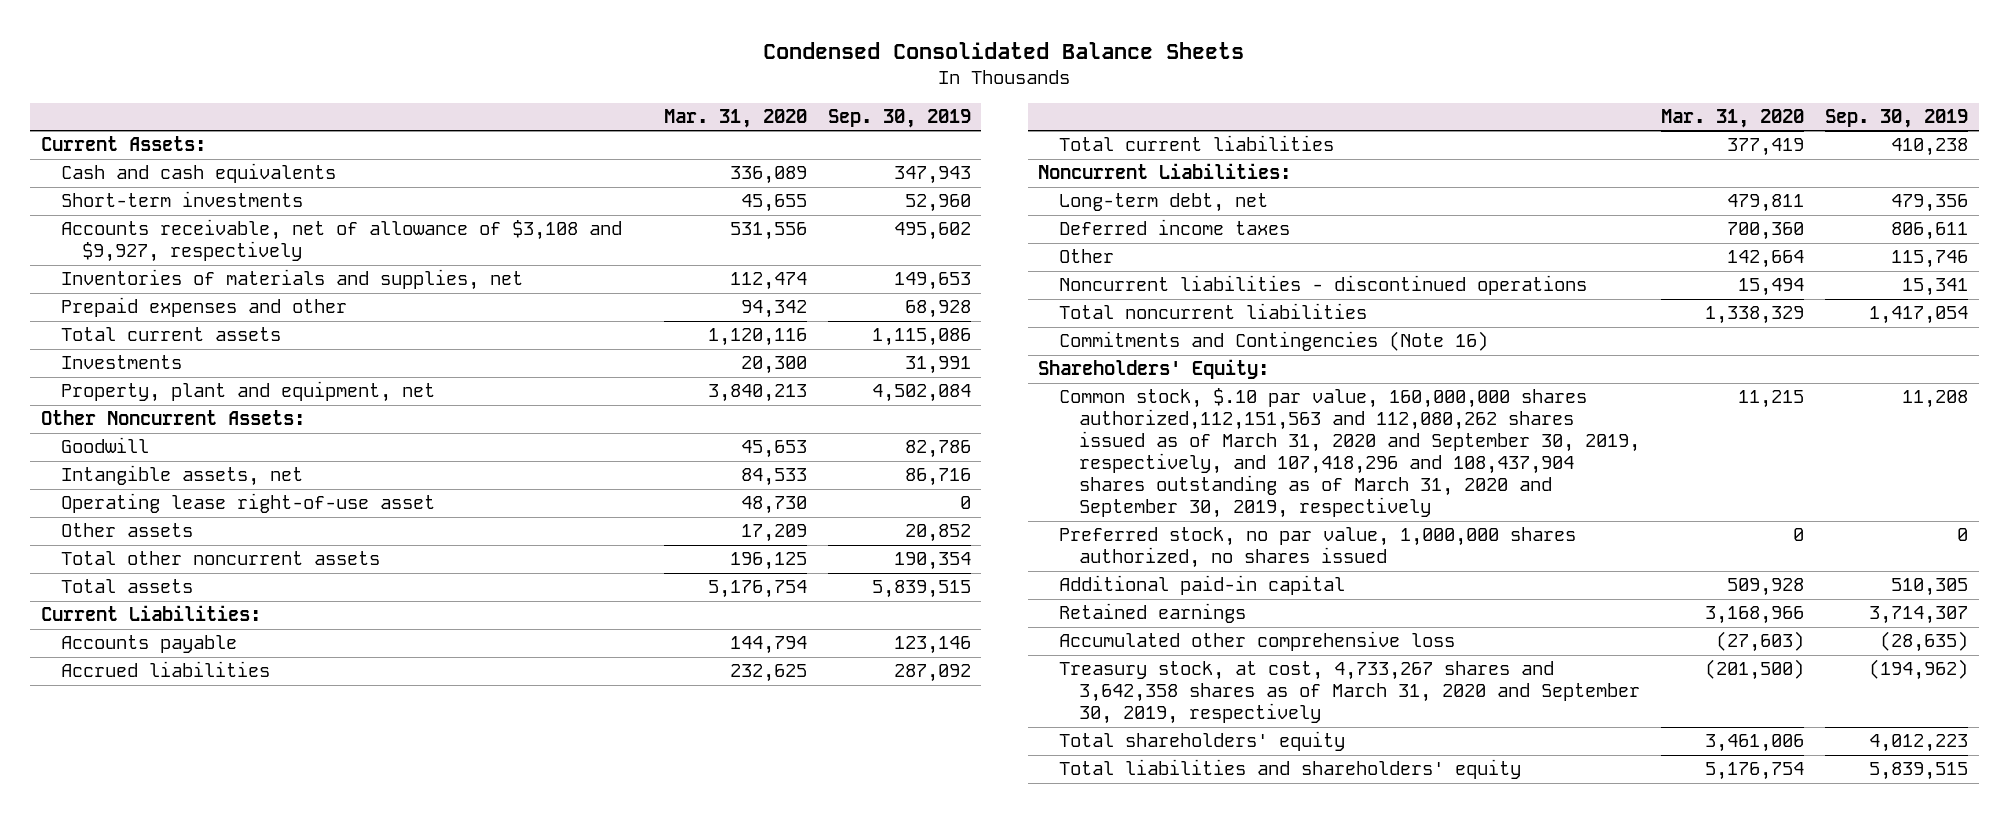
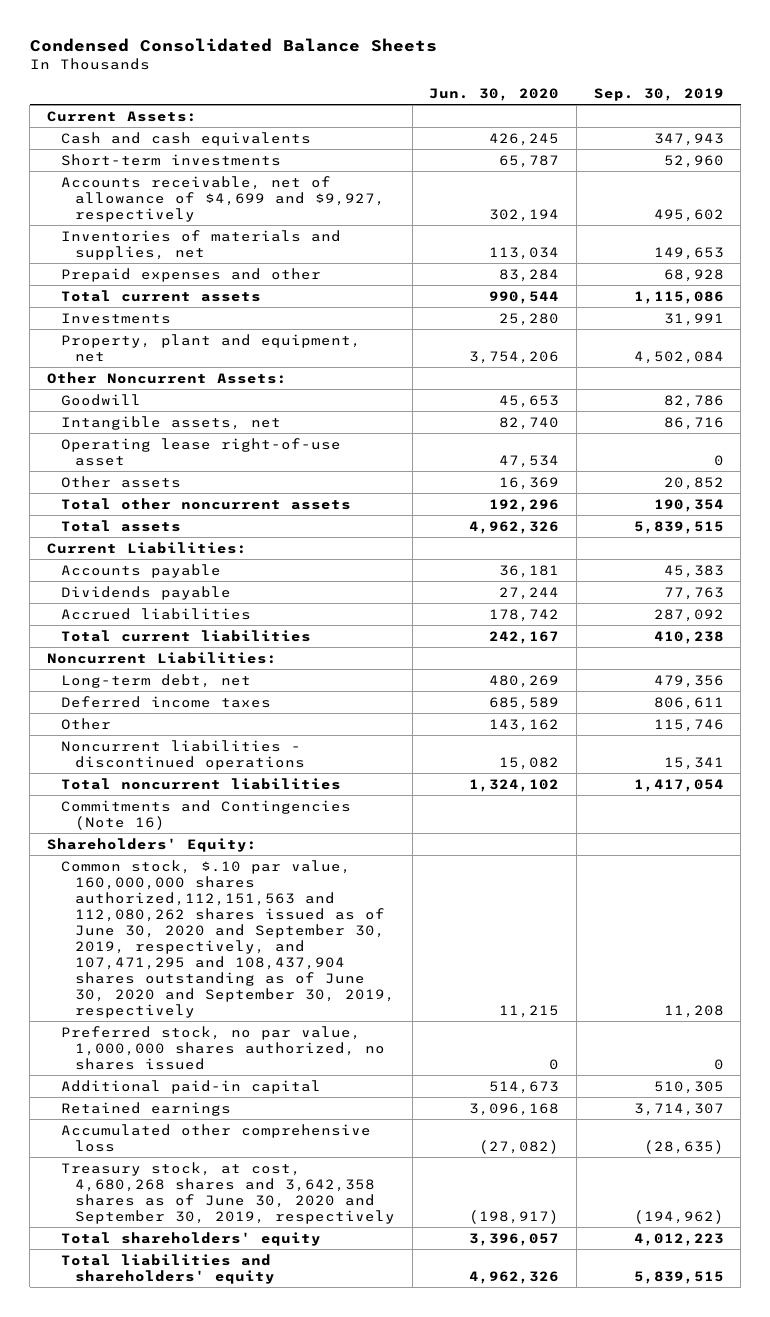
- | Mar. 31, 2020 | Sep. 30, 2019
+ | Jun. 30, 2020 | Sep. 30, 2019
- Accounts receivable, net of allowance of $3,108 and $9,927, respectively | 531,556 | 495,602
+ Accounts receivable, net of allowance of $4,699 and $9,927, respectively | 302,194 | 495,602
- Accounts payable | 144,794 | 123,146
+ Accounts payable | 36,181 | 45,383
+ Dividends payable | 27,244 | 77,763
- Common stock, $.10 par value, 160,000,000 shares authorized,112,151,563 and 112,080,262 shares issued as of March 31, 2020 and September 30, 2019, respectively, and 107,418,296 and 108,437,904 shares outstanding as of March 31, 2020 and September 30, 2019, respectively | 11,215 | 11,208
+ Common stock, $.10 par value, 160,000,000 shares authorized,112,151,563 and 112,080,262 shares issued as of June 30, 2020 and September 30, 2019, respectively, and 107,471,295 and 108,437,904 shares outstanding as of June 30, 2020 and September 30, 2019, respectively | 11,215 | 11,208
- Treasury stock, at cost, 4,733,267 shares and 3,642,358 shares as of March 31, 2020 and September 30, 2019, respectively | (201,500) | (194,962)
+ Treasury stock, at cost, 4,680,268 shares and 3,642,358 shares as of June 30, 2020 and September 30, 2019, respectively | (198,917) | (194,962)

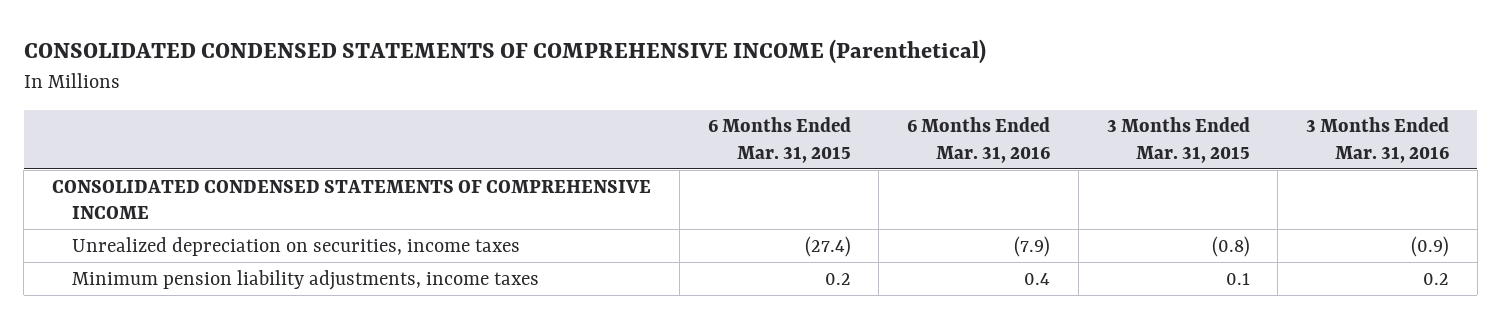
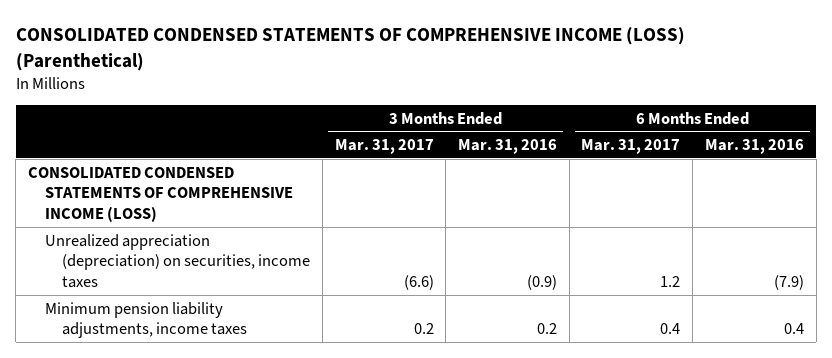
- CONSOLIDATED CONDENSED STATEMENTS OF COMPREHENSIVE INCOME (Parenthetical)
+ CONSOLIDATED CONDENSED STATEMENTS OF COMPREHENSIVE INCOME (LOSS) (Parenthetical)
- | 6 Months Ended Mar. 31, 2015 | 6 Months Ended Mar. 31, 2016 | 3 Months Ended Mar. 31, 2015 | 3 Months Ended Mar. 31, 2016
+ | 3 Months Ended Mar. 31, 2017 | 3 Months Ended Mar. 31, 2016 | 6 Months Ended Mar. 31, 2017 | 6 Months Ended Mar. 31, 2016
- CONSOLIDATED CONDENSED STATEMENTS OF COMPREHENSIVE INCOME
- Unrealized depreciation on securities, income taxes | (27.4) | (7.9) | (0.8) | (0.9)
+ CONSOLIDATED CONDENSED STATEMENTS OF COMPREHENSIVE INCOME (LOSS)
+ Unrealized appreciation (depreciation) on securities, income taxes | (6.6) | (0.9) | 1.2 | (7.9)

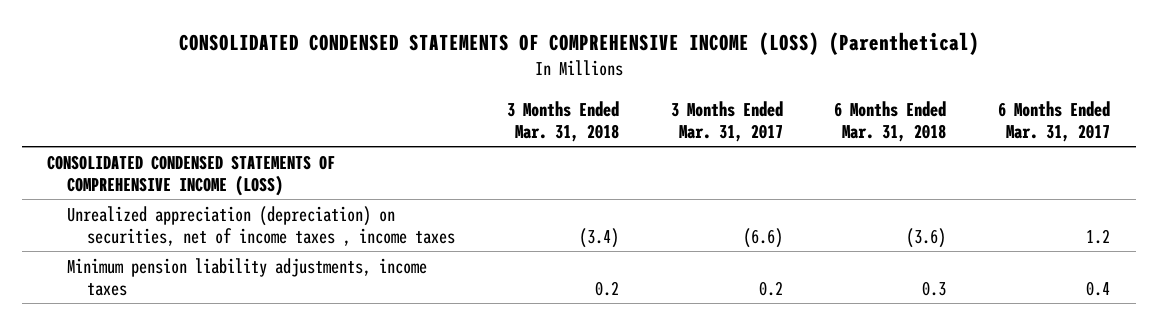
- | 3 Months Ended Mar. 31, 2017 | 3 Months Ended Mar. 31, 2016 | 6 Months Ended Mar. 31, 2017 | 6 Months Ended Mar. 31, 2016
+ | 3 Months Ended Mar. 31, 2018 | 3 Months Ended Mar. 31, 2017 | 6 Months Ended Mar. 31, 2018 | 6 Months Ended Mar. 31, 2017
- Unrealized appreciation (depreciation) on securities, income taxes | (6.6) | (0.9) | 1.2 | (7.9)
+ Unrealized appreciation (depreciation) on securities, net of income taxes , income taxes | (3.4) | (6.6) | (3.6) | 1.2

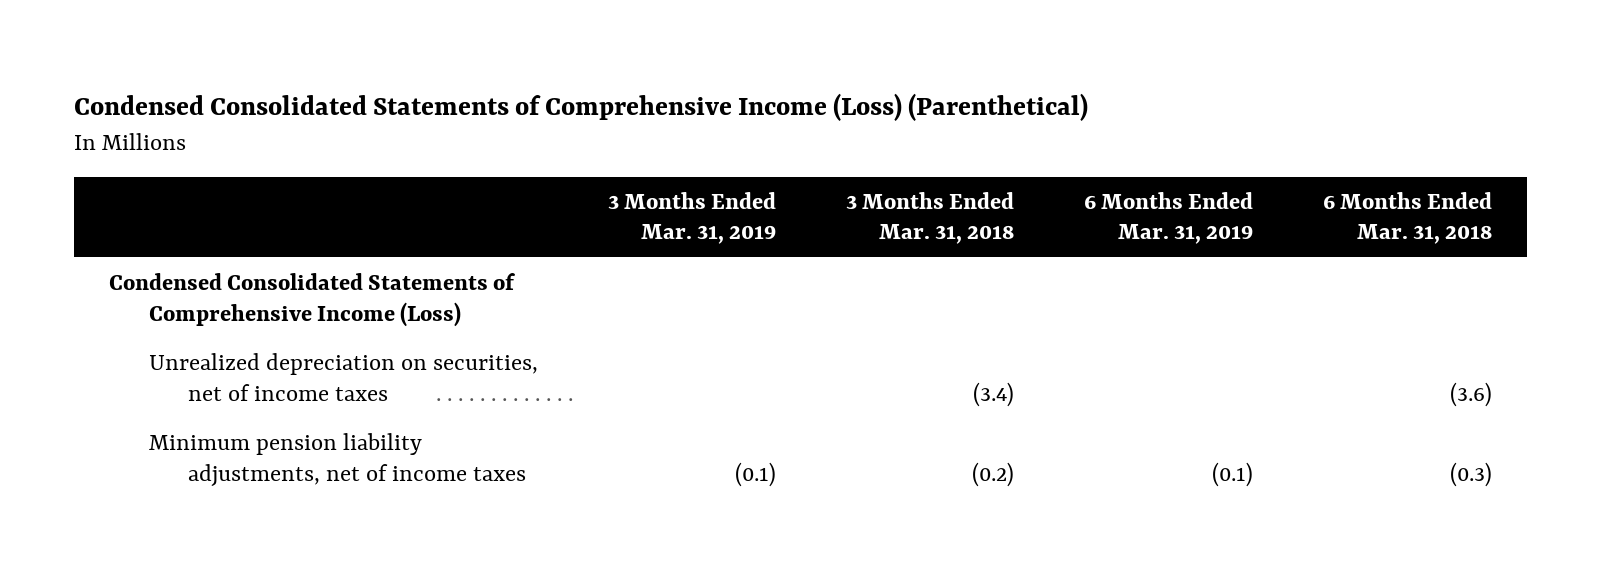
- CONSOLIDATED CONDENSED STATEMENTS OF COMPREHENSIVE INCOME (LOSS) (Parenthetical)
+ Condensed Consolidated Statements of Comprehensive Income (Loss) (Parenthetical)
- | 3 Months Ended Mar. 31, 2018 | 3 Months Ended Mar. 31, 2017 | 6 Months Ended Mar. 31, 2018 | 6 Months Ended Mar. 31, 2017
+ | 3 Months Ended Mar. 31, 2019 | 3 Months Ended Mar. 31, 2018 | 6 Months Ended Mar. 31, 2019 | 6 Months Ended Mar. 31, 2018
- CONSOLIDATED CONDENSED STATEMENTS OF COMPREHENSIVE INCOME (LOSS)
- Unrealized appreciation (depreciation) on securities, net of income taxes , income taxes | (3.4) | (6.6) | (3.6) | 1.2
- Minimum pension liability adjustments, income taxes | 0.2 | 0.2 | 0.3 | 0.4
+ Condensed Consolidated Statements of Comprehensive Income (Loss)
+ Unrealized depreciation on securities, net of income taxes | | (3.4) | | (3.6)
+ Minimum pension liability adjustments, net of income taxes | (0.1) | (0.2) | (0.1) | (0.3)

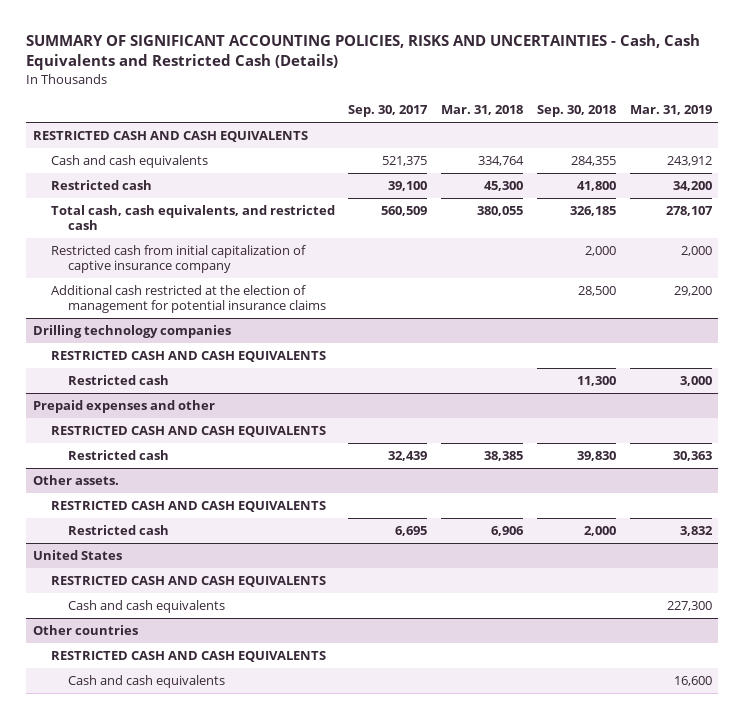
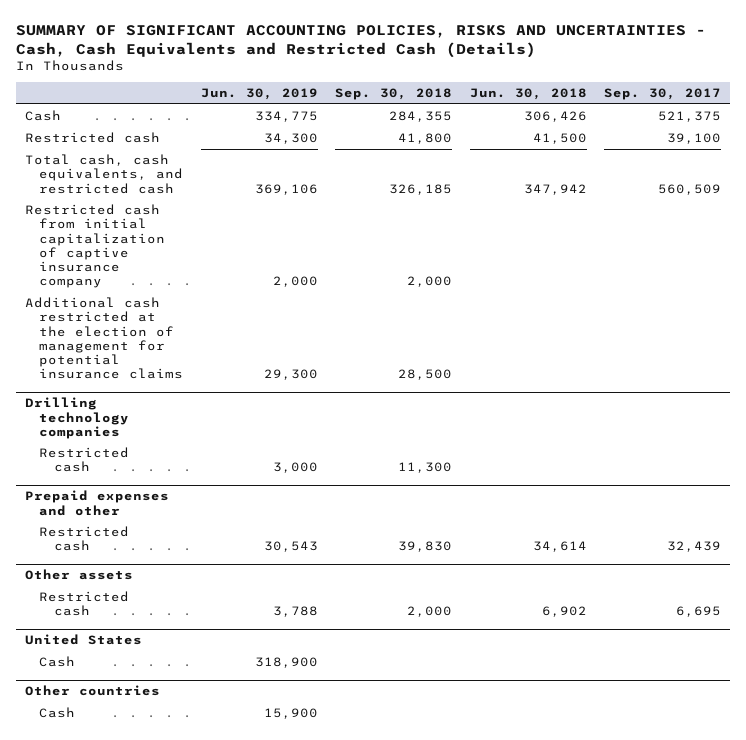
- | Sep. 30, 2017 | Mar. 31, 2018 | Sep. 30, 2018 | Mar. 31, 2019
+ | Jun. 30, 2019 | Sep. 30, 2018 | Jun. 30, 2018 | Sep. 30, 2017
- RESTRICTED CASH AND CASH EQUIVALENTS
- Cash and cash equivalents | 521,375 | 334,764 | 284,355 | 243,912
+ Cash | 334,775 | 284,355 | 306,426 | 521,375
@ Drilling technology companies
- RESTRICTED CASH AND CASH EQUIVALENTS
@ Prepaid expenses and other
- RESTRICTED CASH AND CASH EQUIVALENTS
- Other assets.
- RESTRICTED CASH AND CASH EQUIVALENTS
+ Other assets
@ United States
- RESTRICTED CASH AND CASH EQUIVALENTS
- Cash and cash equivalents | | | | 227,300
+ Cash | 318,900 | | |
@ Other countries
- RESTRICTED CASH AND CASH EQUIVALENTS
- Cash and cash equivalents | | | | 16,600
+ Cash | 15,900 | | |

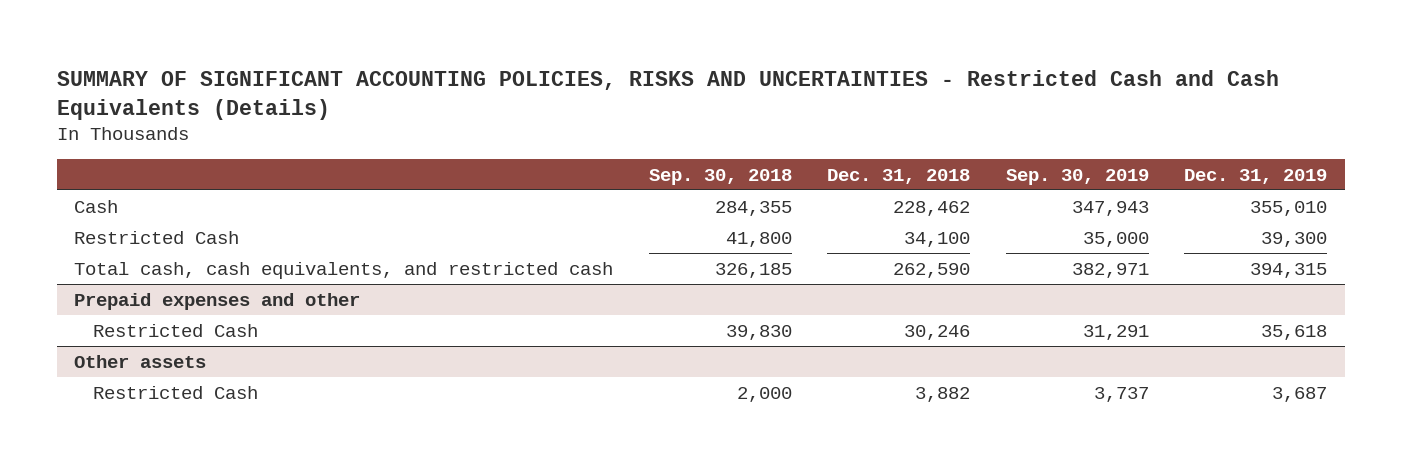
- SUMMARY OF SIGNIFICANT ACCOUNTING POLICIES, RISKS AND UNCERTAINTIES - Cash, Cash Equivalents and Restricted Cash (Details)
+ SUMMARY OF SIGNIFICANT ACCOUNTING POLICIES, RISKS AND UNCERTAINTIES - Restricted Cash and Cash Equivalents (Details)
- | Jun. 30, 2019 | Sep. 30, 2018 | Jun. 30, 2018 | Sep. 30, 2017
+ | Sep. 30, 2018 | Dec. 31, 2018 | Sep. 30, 2019 | Dec. 31, 2019
- Restricted cash | 34,300 | 41,800 | 41,500 | 39,100
+ Restricted Cash | 41,800 | 34,100 | 35,000 | 39,300
- Restricted cash from initial capitalization of captive insurance company | 2,000 | 2,000 | |
- Additional cash restricted at the election of management for potential insurance claims | 29,300 | 28,500 | |
- Drilling technology companies
- Restricted cash | 3,000 | 11,300 | |
@ Prepaid expenses and other
- Restricted cash | 30,543 | 39,830 | 34,614 | 32,439
+ Restricted Cash | 39,830 | 30,246 | 31,291 | 35,618
@ Other assets
- Restricted cash | 3,788 | 2,000 | 6,902 | 6,695
- United States
- Cash | 318,900 | | |
- Other countries
- Cash | 15,900 | | |
@ Other assets
+ Restricted Cash | 2,000 | 3,882 | 3,737 | 3,687

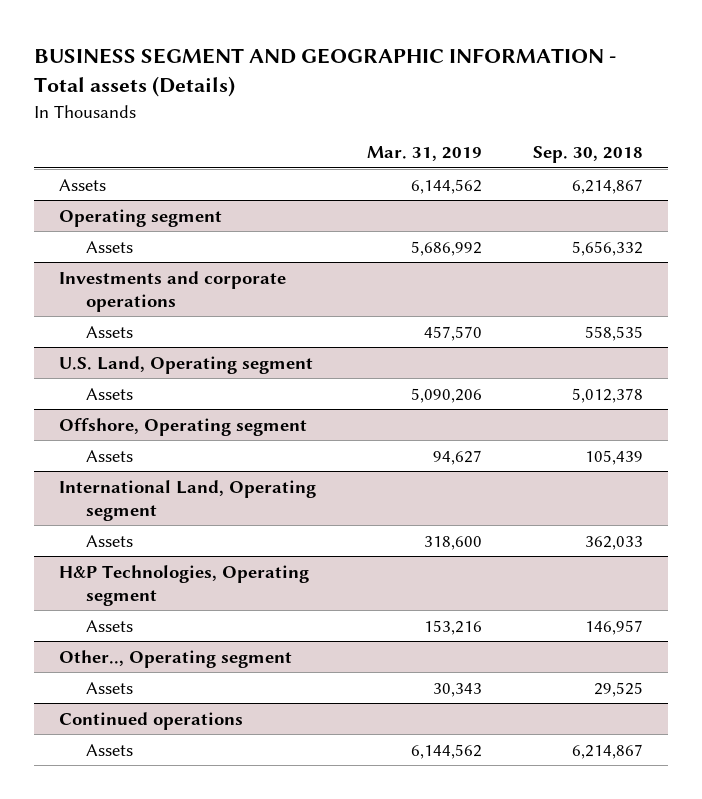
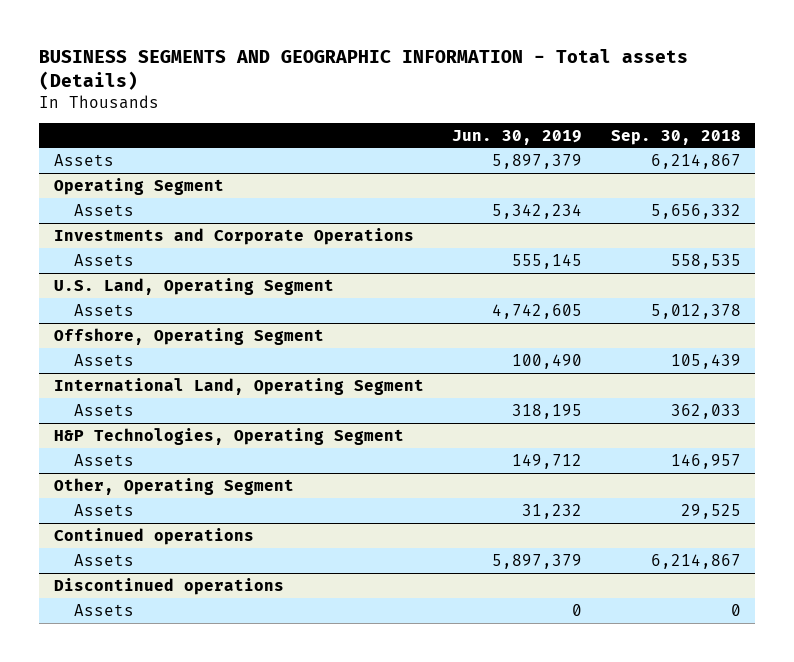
- BUSINESS SEGMENT AND GEOGRAPHIC INFORMATION - Total assets (Details)
+ BUSINESS SEGMENTS AND GEOGRAPHIC INFORMATION - Total assets (Details)
- | Mar. 31, 2019 | Sep. 30, 2018
+ | Jun. 30, 2019 | Sep. 30, 2018
- Operating segment
+ Operating Segment
- Investments and corporate operations
+ Investments and Corporate Operations
- U.S. Land, Operating segment
+ U.S. Land, Operating Segment
- Offshore, Operating segment
+ Offshore, Operating Segment
- International Land, Operating segment
+ International Land, Operating Segment
- H&P Technologies, Operating segment
+ H&P Technologies, Operating Segment
- Other.., Operating segment
+ Other, Operating Segment
+ Discontinued operations
+ Assets | 0 | 0

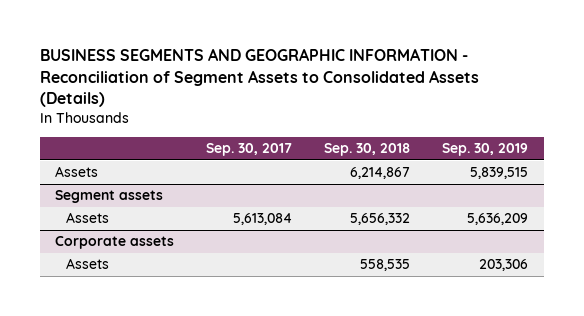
- BUSINESS SEGMENTS AND GEOGRAPHIC INFORMATION - Total assets (Details)
+ BUSINESS SEGMENTS AND GEOGRAPHIC INFORMATION - Reconciliation of Segment Assets to Consolidated Assets (Details)
- | Jun. 30, 2019 | Sep. 30, 2018
+ | Sep. 30, 2017 | Sep. 30, 2018 | Sep. 30, 2019
- Operating Segment
+ Segment assets
- Investments and Corporate Operations
+ Corporate assets
- U.S. Land, Operating Segment
- Assets | 4,742,605 | 5,012,378
- Offshore, Operating Segment
- Assets | 100,490 | 105,439
- International Land, Operating Segment
- Assets | 318,195 | 362,033
- H&P Technologies, Operating Segment
- Assets | 149,712 | 146,957
- Other, Operating Segment
- Assets | 31,232 | 29,525
- Continued operations
- Assets | 5,897,379 | 6,214,867
- Discontinued operations
- Assets | 0 | 0

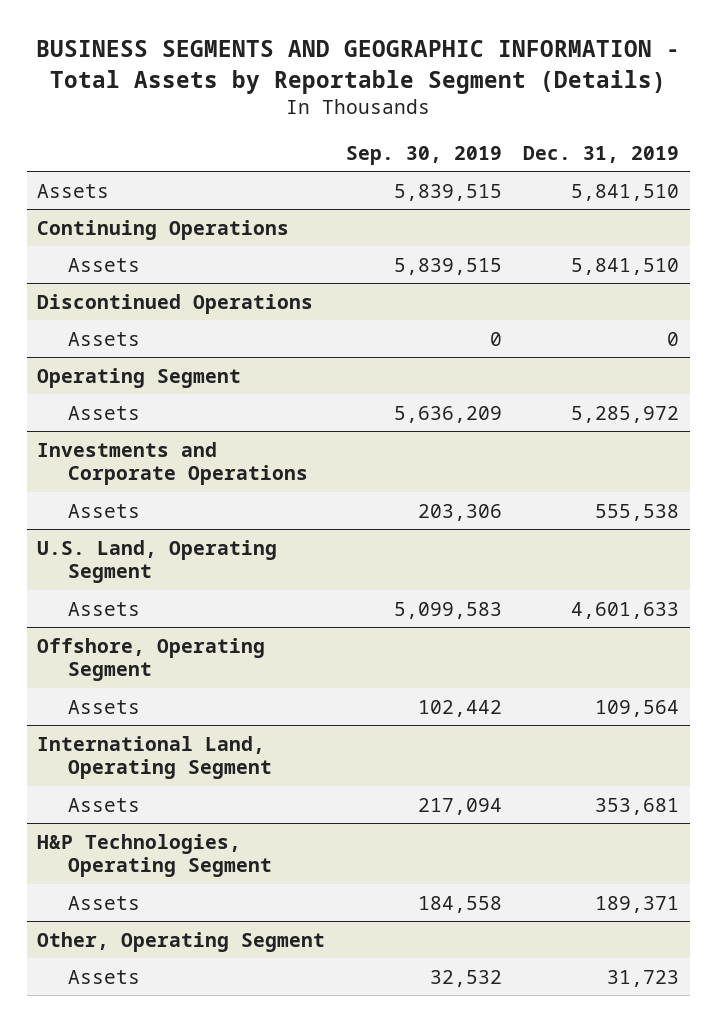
- BUSINESS SEGMENTS AND GEOGRAPHIC INFORMATION - Reconciliation of Segment Assets to Consolidated Assets (Details)
+ BUSINESS SEGMENTS AND GEOGRAPHIC INFORMATION - Total Assets by Reportable Segment (Details)
- | Sep. 30, 2017 | Sep. 30, 2018 | Sep. 30, 2019
+ | Sep. 30, 2019 | Dec. 31, 2019
- Segment assets
+ Continuing Operations
+ Assets | 5,839,515 | 5,841,510
+ Discontinued Operations
+ Assets | 0 | 0
+ Operating Segment
- Corporate assets
+ Investments and Corporate Operations
+ U.S. Land, Operating Segment
+ Assets | 5,099,583 | 4,601,633
+ Offshore, Operating Segment
+ Assets | 102,442 | 109,564
+ International Land, Operating Segment
+ Assets | 217,094 | 353,681
+ H&P Technologies, Operating Segment
+ Assets | 184,558 | 189,371
+ Other, Operating Segment
+ Assets | 32,532 | 31,723

